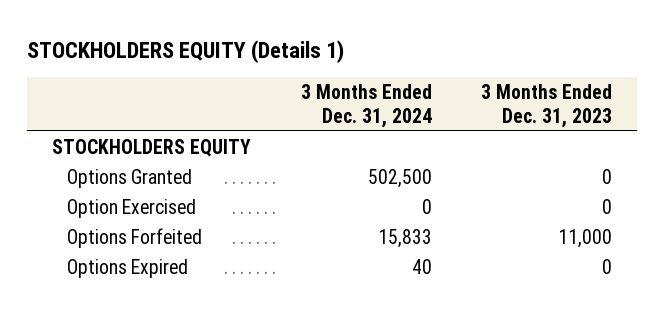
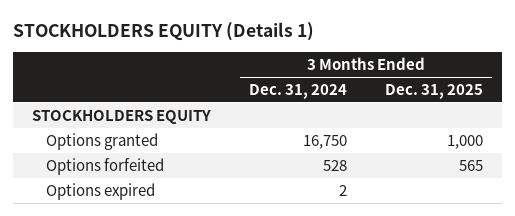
- | 3 Months Ended Dec. 31, 2024 | 3 Months Ended Dec. 31, 2023
+ | 3 Months Ended Dec. 31, 2024 | 3 Months Ended Dec. 31, 2025
- Options Granted | 502,500 | 0
- Option Exercised | 0 | 0
- Options Forfeited | 15,833 | 11,000
- Options Expired | 40 | 0
+ Options granted | 16,750 | 1,000
+ Options forfeited | 528 | 565
+ Options expired | 2 |

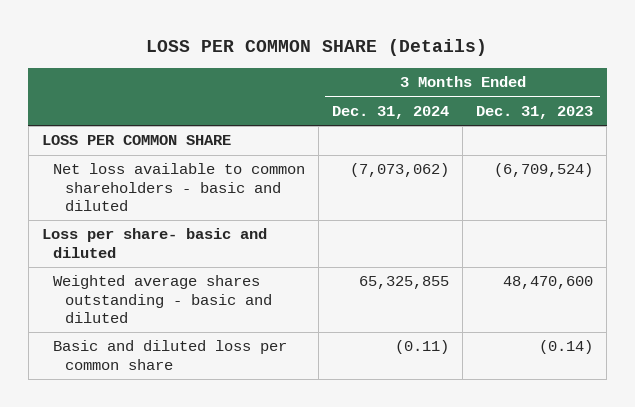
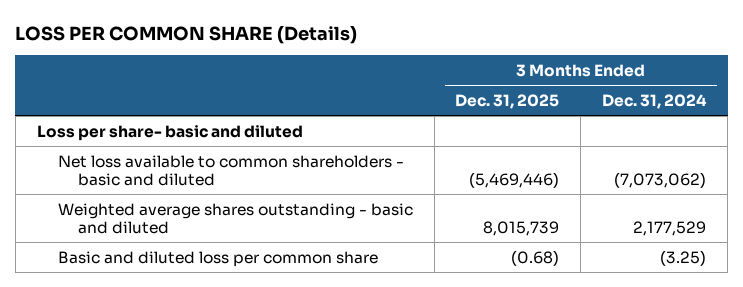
- | 3 Months Ended Dec. 31, 2024 | 3 Months Ended Dec. 31, 2023
+ | 3 Months Ended Dec. 31, 2025 | 3 Months Ended Dec. 31, 2024
- LOSS PER COMMON SHARE
- Weighted average shares outstanding - basic and diluted | 65,325,855 | 48,470,600
- Basic and diluted loss per common share | (0.11) | (0.14)
moved down: Net loss available to common shareholders - basic and diluted | (5,469,446) | (7,073,062)
+ Weighted average shares outstanding - basic and diluted | 8,015,739 | 2,177,529
+ Basic and diluted loss per common share | (0.68) | (3.25)

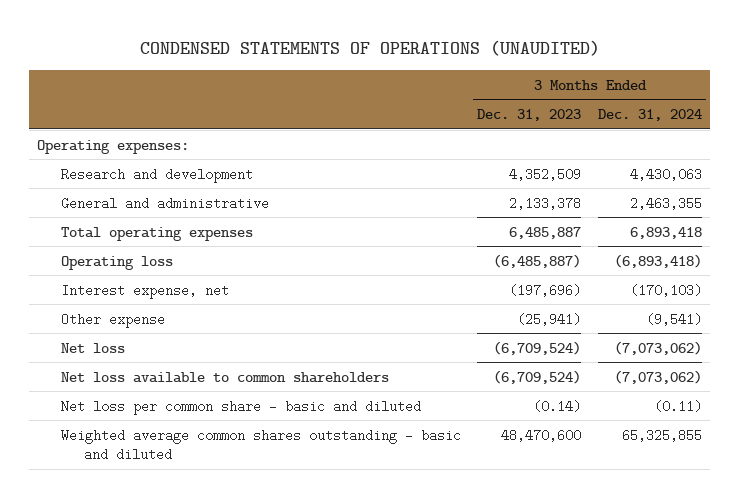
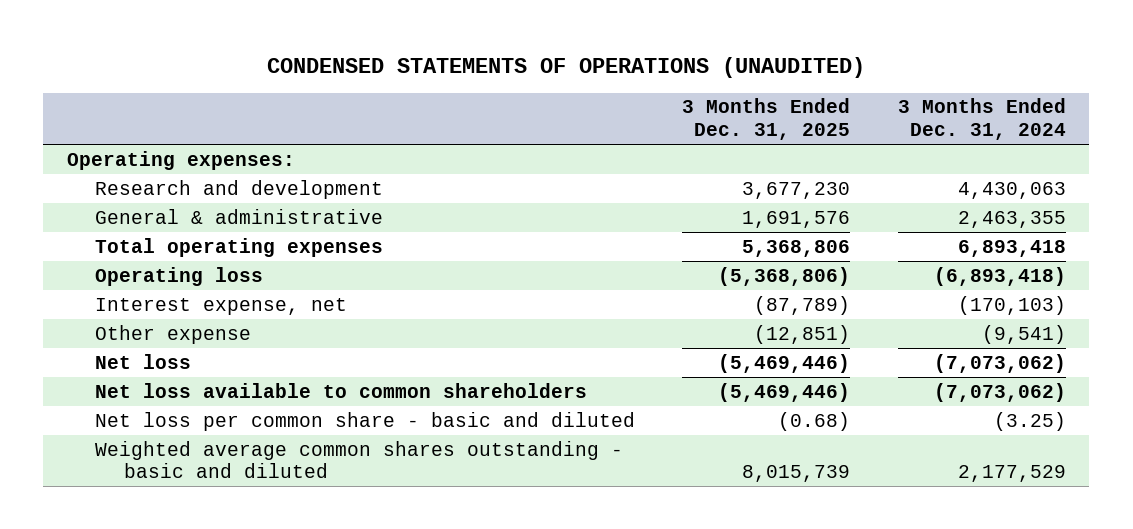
- | 3 Months Ended Dec. 31, 2023 | 3 Months Ended Dec. 31, 2024
+ | 3 Months Ended Dec. 31, 2025 | 3 Months Ended Dec. 31, 2024
- General and administrative | 2,133,378 | 2,463,355
+ General & administrative | 1,691,576 | 2,463,355
- Net loss per common share - basic and diluted | (0.14) | (0.11)
- Weighted average common shares outstanding - basic and diluted | 48,470,600 | 65,325,855
+ Net loss per common share - basic and diluted | (0.68) | (3.25)
+ Weighted average common shares outstanding - basic and diluted | 8,015,739 | 2,177,529

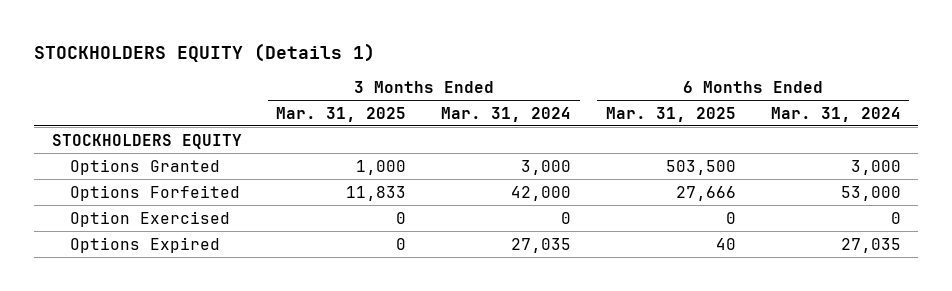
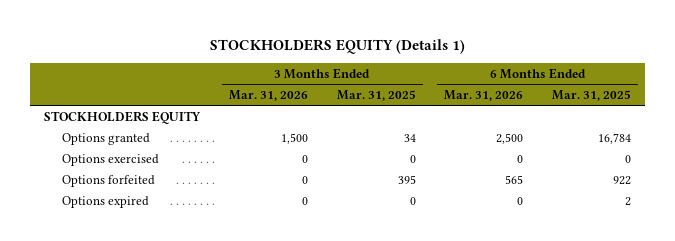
- | 3 Months Ended Mar. 31, 2025 | 3 Months Ended Mar. 31, 2024 | 6 Months Ended Mar. 31, 2025 | 6 Months Ended Mar. 31, 2024
+ | 3 Months Ended Mar. 31, 2026 | 3 Months Ended Mar. 31, 2025 | 6 Months Ended Mar. 31, 2026 | 6 Months Ended Mar. 31, 2025
- Options Granted | 1,000 | 3,000 | 503,500 | 3,000
- Options Forfeited | 11,833 | 42,000 | 27,666 | 53,000
- Option Exercised | 0 | 0 | 0 | 0
- Options Expired | 0 | 27,035 | 40 | 27,035
+ Options granted | 1,500 | 34 | 2,500 | 16,784
+ Options exercised | 0 | 0 | 0 | 0
+ Options forfeited | 0 | 395 | 565 | 922
+ Options expired | 0 | 0 | 0 | 2

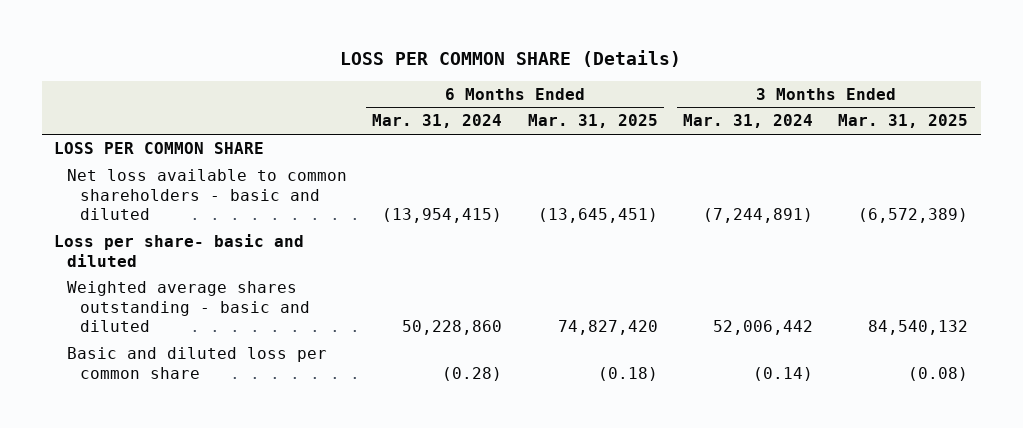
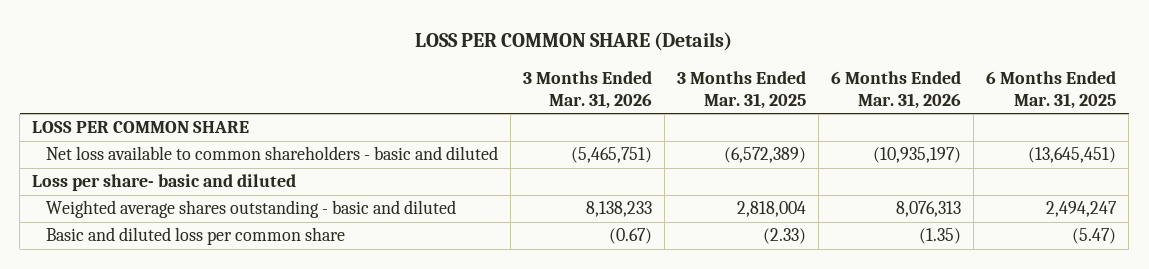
- | 6 Months Ended Mar. 31, 2024 | 6 Months Ended Mar. 31, 2025 | 3 Months Ended Mar. 31, 2024 | 3 Months Ended Mar. 31, 2025
+ | 3 Months Ended Mar. 31, 2026 | 3 Months Ended Mar. 31, 2025 | 6 Months Ended Mar. 31, 2026 | 6 Months Ended Mar. 31, 2025
- Weighted average shares outstanding - basic and diluted | 50,228,860 | 74,827,420 | 52,006,442 | 84,540,132
- Basic and diluted loss per common share | (0.28) | (0.18) | (0.14) | (0.08)
+ Weighted average shares outstanding - basic and diluted | 8,138,233 | 2,818,004 | 8,076,313 | 2,494,247
+ Basic and diluted loss per common share | (0.67) | (2.33) | (1.35) | (5.47)

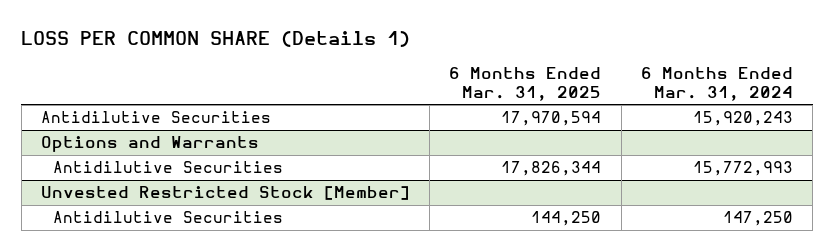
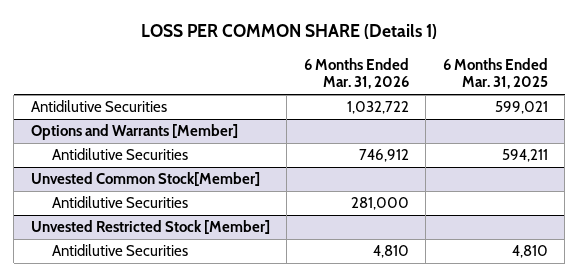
- | 6 Months Ended Mar. 31, 2025 | 6 Months Ended Mar. 31, 2024
+ | 6 Months Ended Mar. 31, 2026 | 6 Months Ended Mar. 31, 2025
- Antidilutive Securities | 17,970,594 | 15,920,243
- Options and Warrants
- Antidilutive Securities | 17,826,344 | 15,772,993
+ Antidilutive Securities | 1,032,722 | 599,021
+ Options and Warrants [Member]
+ Antidilutive Securities | 746,912 | 594,211
+ Unvested Common Stock[Member]
+ Antidilutive Securities | 281,000 |
@ Unvested Restricted Stock [Member]
- Antidilutive Securities | 144,250 | 147,250
+ Antidilutive Securities | 4,810 | 4,810

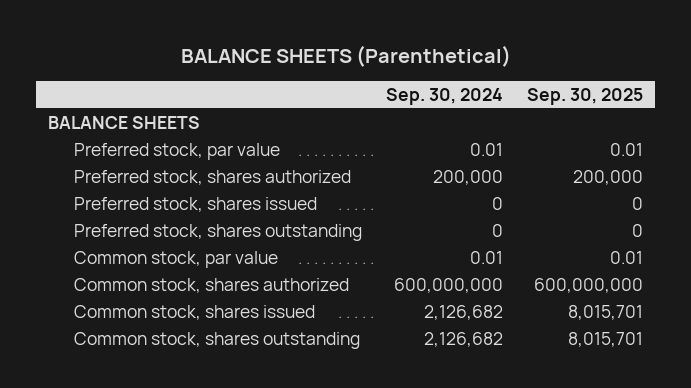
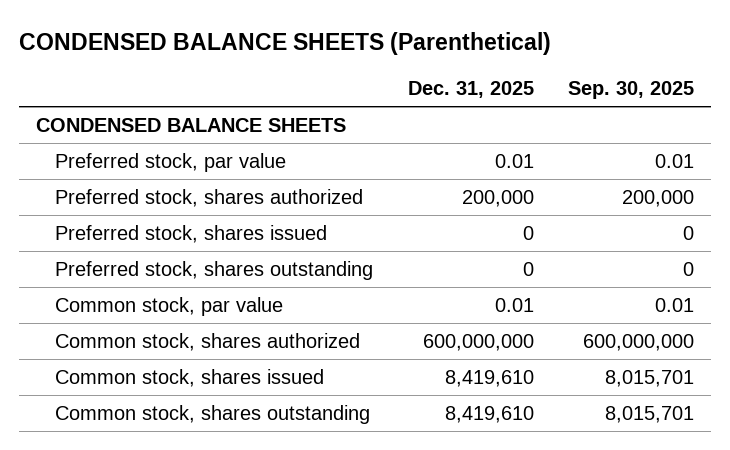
- BALANCE SHEETS (Parenthetical)
+ CONDENSED BALANCE SHEETS (Parenthetical)
- | Sep. 30, 2024 | Sep. 30, 2025
+ | Dec. 31, 2025 | Sep. 30, 2025
- BALANCE SHEETS
+ CONDENSED BALANCE SHEETS

